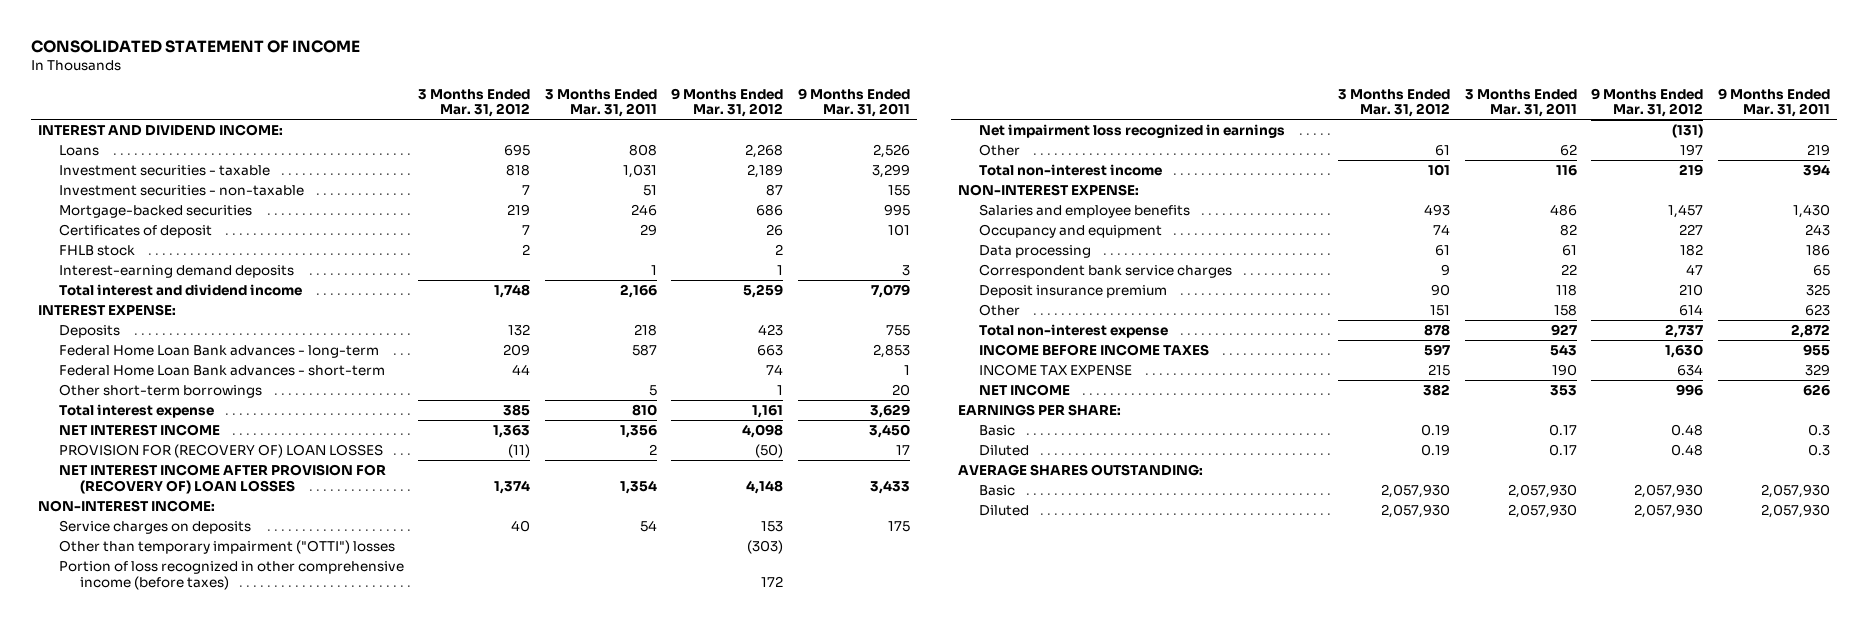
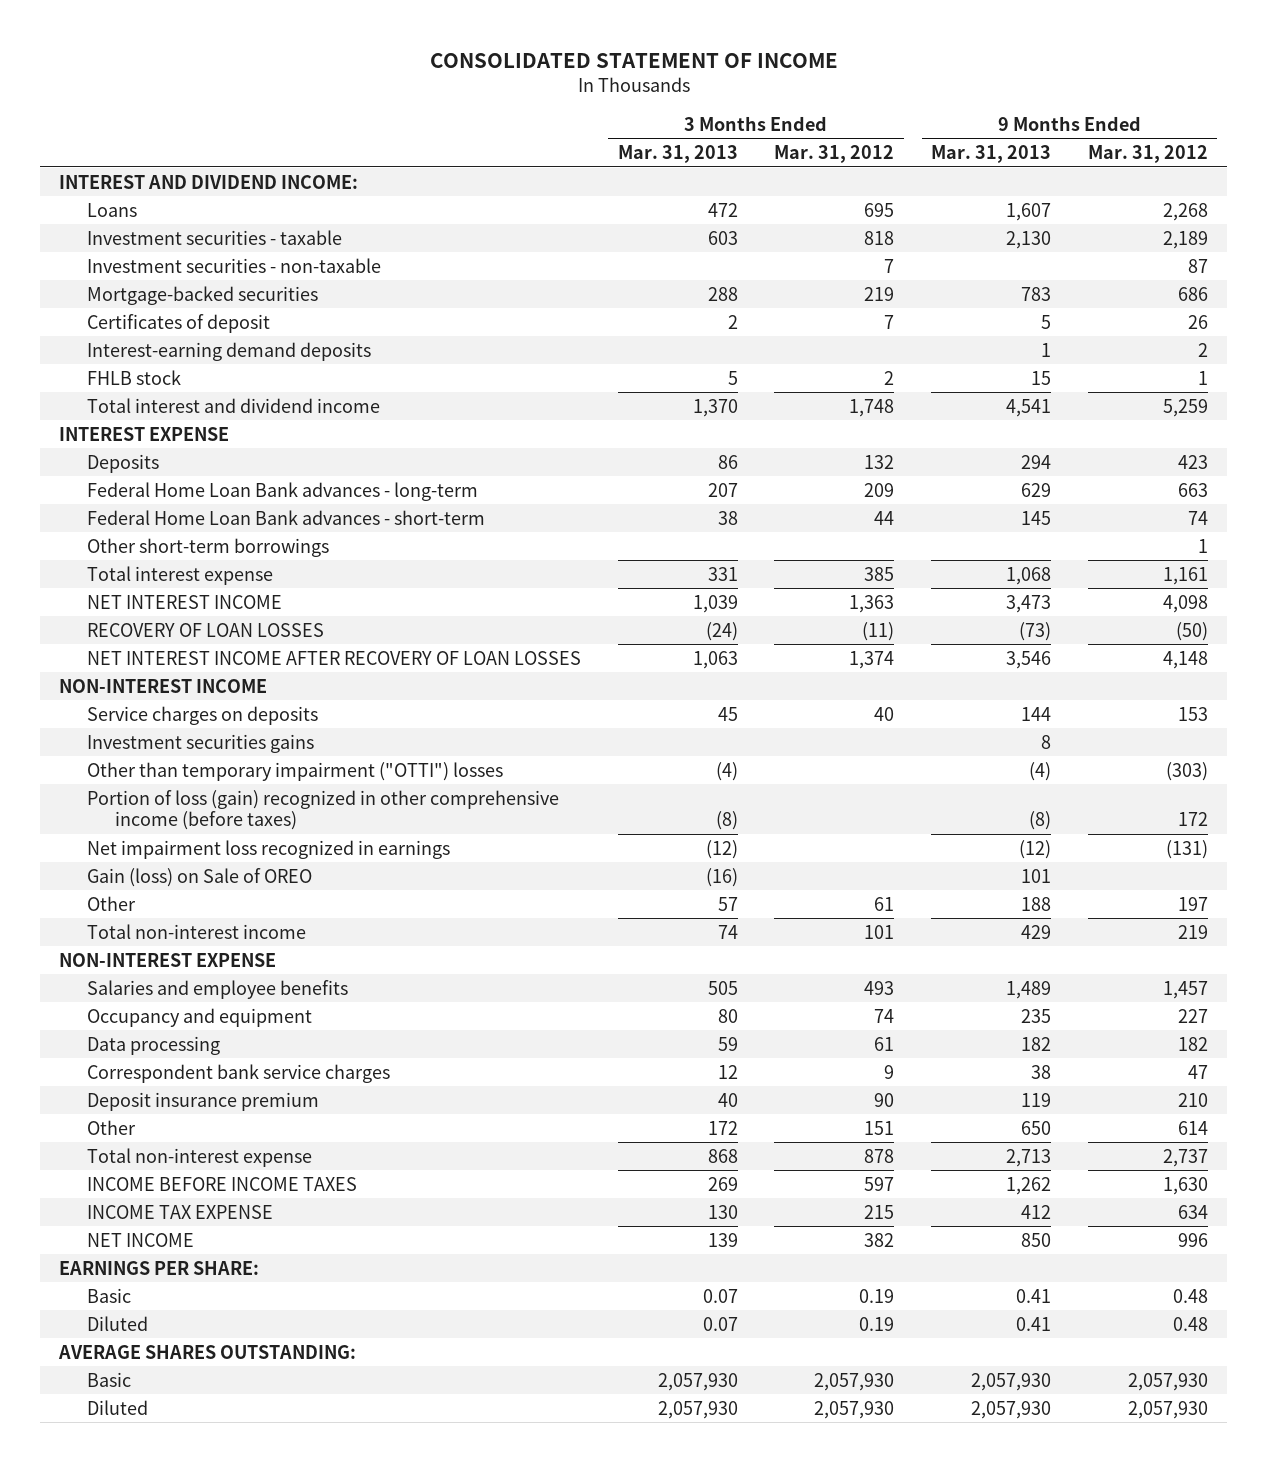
- | 3 Months Ended Mar. 31, 2012 | 3 Months Ended Mar. 31, 2011 | 9 Months Ended Mar. 31, 2012 | 9 Months Ended Mar. 31, 2011
+ | 3 Months Ended Mar. 31, 2013 | 3 Months Ended Mar. 31, 2012 | 9 Months Ended Mar. 31, 2013 | 9 Months Ended Mar. 31, 2012
- FHLB stock | 2 | | 2 |
- Interest-earning demand deposits | | 1 | 1 | 3
+ Interest-earning demand deposits | | | 1 | 2
+ FHLB stock | 5 | 2 | 15 | 1
- INTEREST EXPENSE:
+ INTEREST EXPENSE
- PROVISION FOR (RECOVERY OF) LOAN LOSSES | (11) | 2 | (50) | 17
- NET INTEREST INCOME AFTER PROVISION FOR (RECOVERY OF) LOAN LOSSES | 1,374 | 1,354 | 4,148 | 3,433
- NON-INTEREST INCOME:
+ RECOVERY OF LOAN LOSSES | (24) | (11) | (73) | (50)
+ NET INTEREST INCOME AFTER RECOVERY OF LOAN LOSSES | 1,063 | 1,374 | 3,546 | 4,148
+ NON-INTEREST INCOME
+ Investment securities gains | | | 8 |
- Portion of loss recognized in other comprehensive income (before taxes) | | | 172 |
+ Portion of loss (gain) recognized in other comprehensive income (before taxes) | (8) | | (8) | 172
+ Gain (loss) on Sale of OREO | (16) | | 101 |
- NON-INTEREST EXPENSE:
+ NON-INTEREST EXPENSE

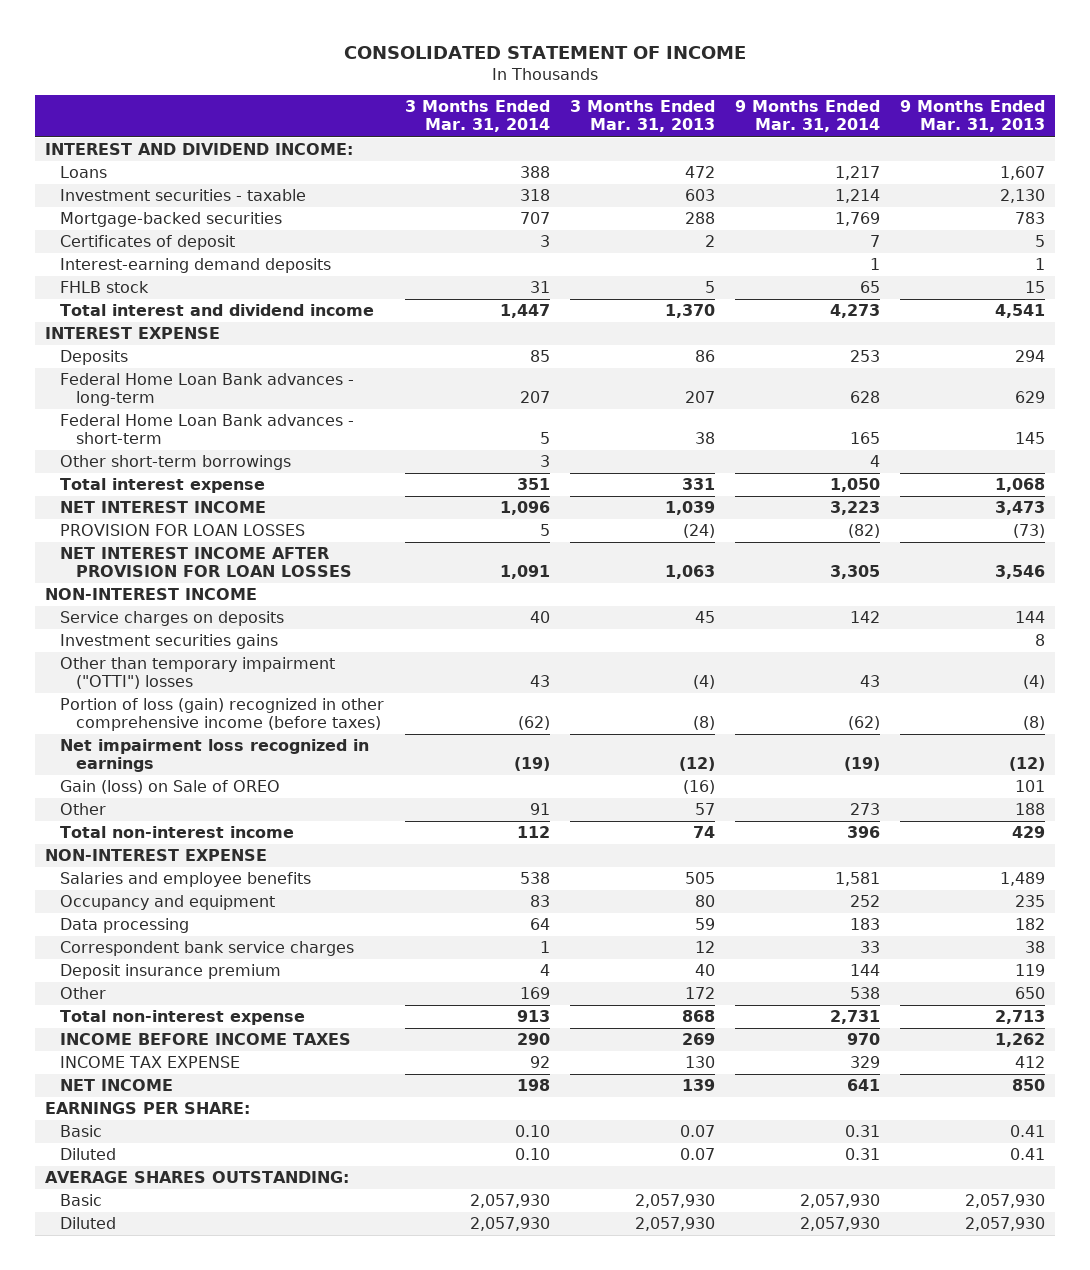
- | 3 Months Ended Mar. 31, 2013 | 3 Months Ended Mar. 31, 2012 | 9 Months Ended Mar. 31, 2013 | 9 Months Ended Mar. 31, 2012
+ | 3 Months Ended Mar. 31, 2014 | 3 Months Ended Mar. 31, 2013 | 9 Months Ended Mar. 31, 2014 | 9 Months Ended Mar. 31, 2013
- Investment securities - non-taxable | | 7 | | 87
- RECOVERY OF LOAN LOSSES | (24) | (11) | (73) | (50)
- NET INTEREST INCOME AFTER RECOVERY OF LOAN LOSSES | 1,063 | 1,374 | 3,546 | 4,148
+ PROVISION FOR LOAN LOSSES | 5 | (24) | (82) | (73)
+ NET INTEREST INCOME AFTER PROVISION FOR LOAN LOSSES | 1,091 | 1,063 | 3,305 | 3,546

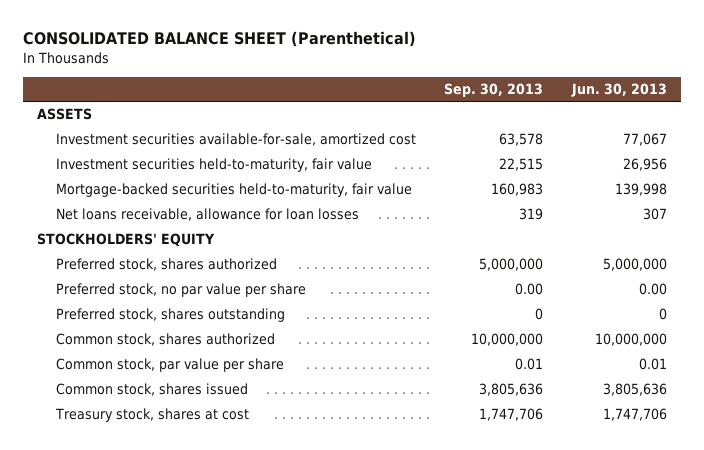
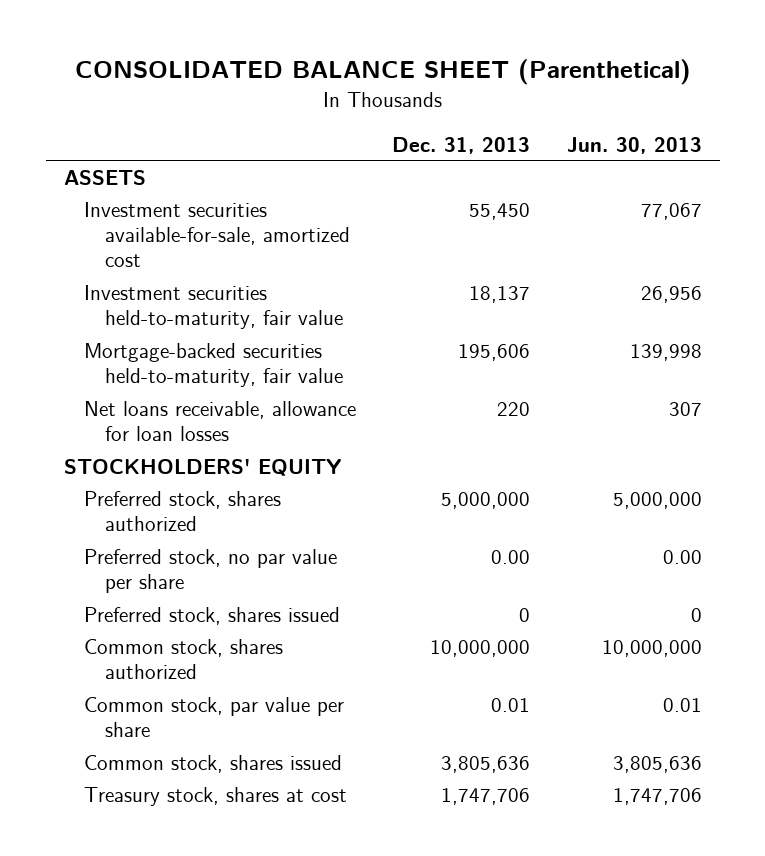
- | Sep. 30, 2013 | Jun. 30, 2013
+ | Dec. 31, 2013 | Jun. 30, 2013
- Preferred stock, shares outstanding | 0 | 0
+ Preferred stock, shares issued | 0 | 0

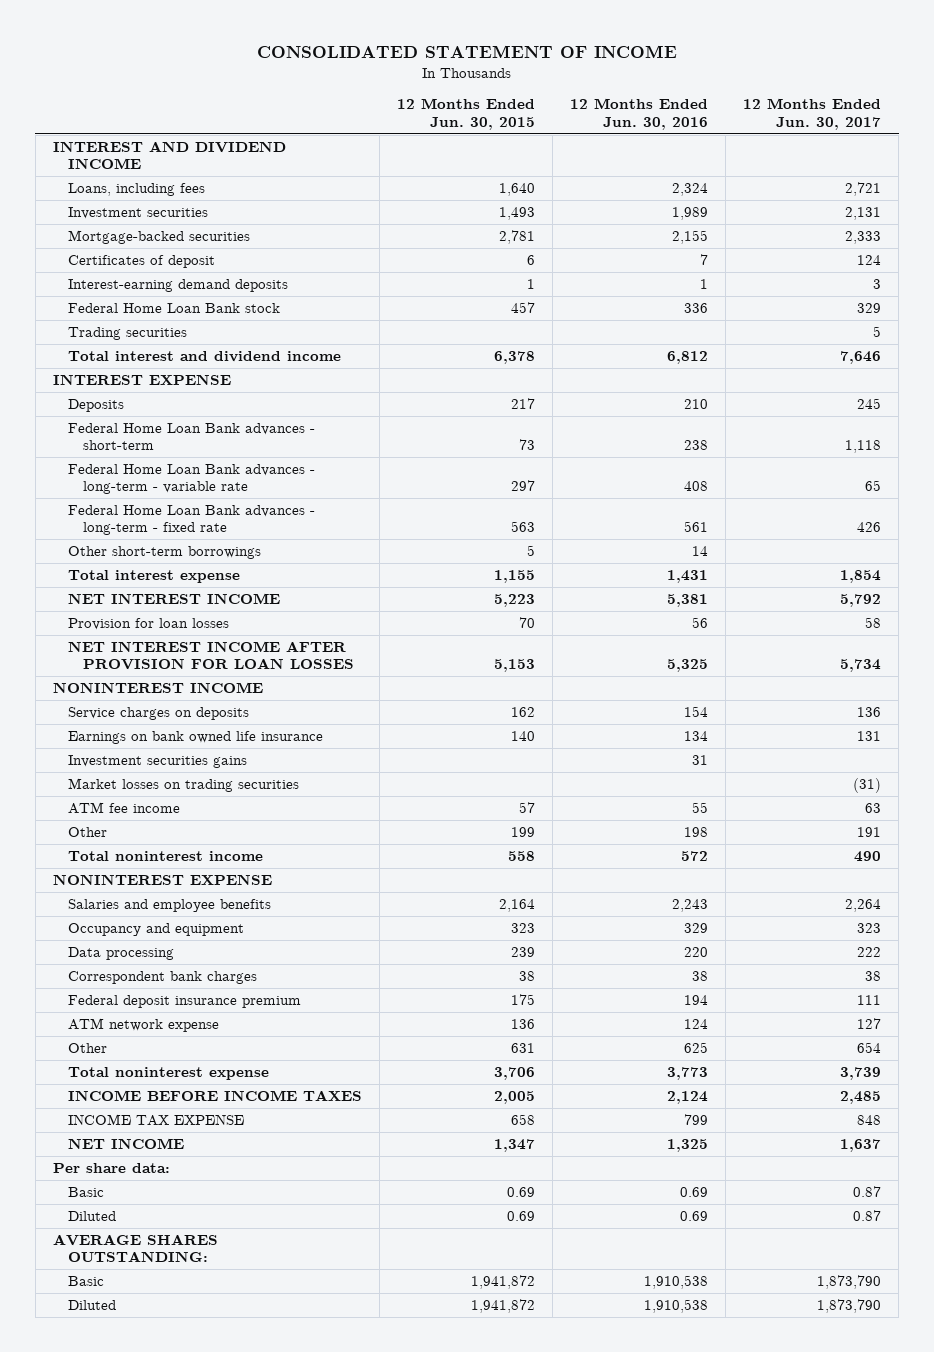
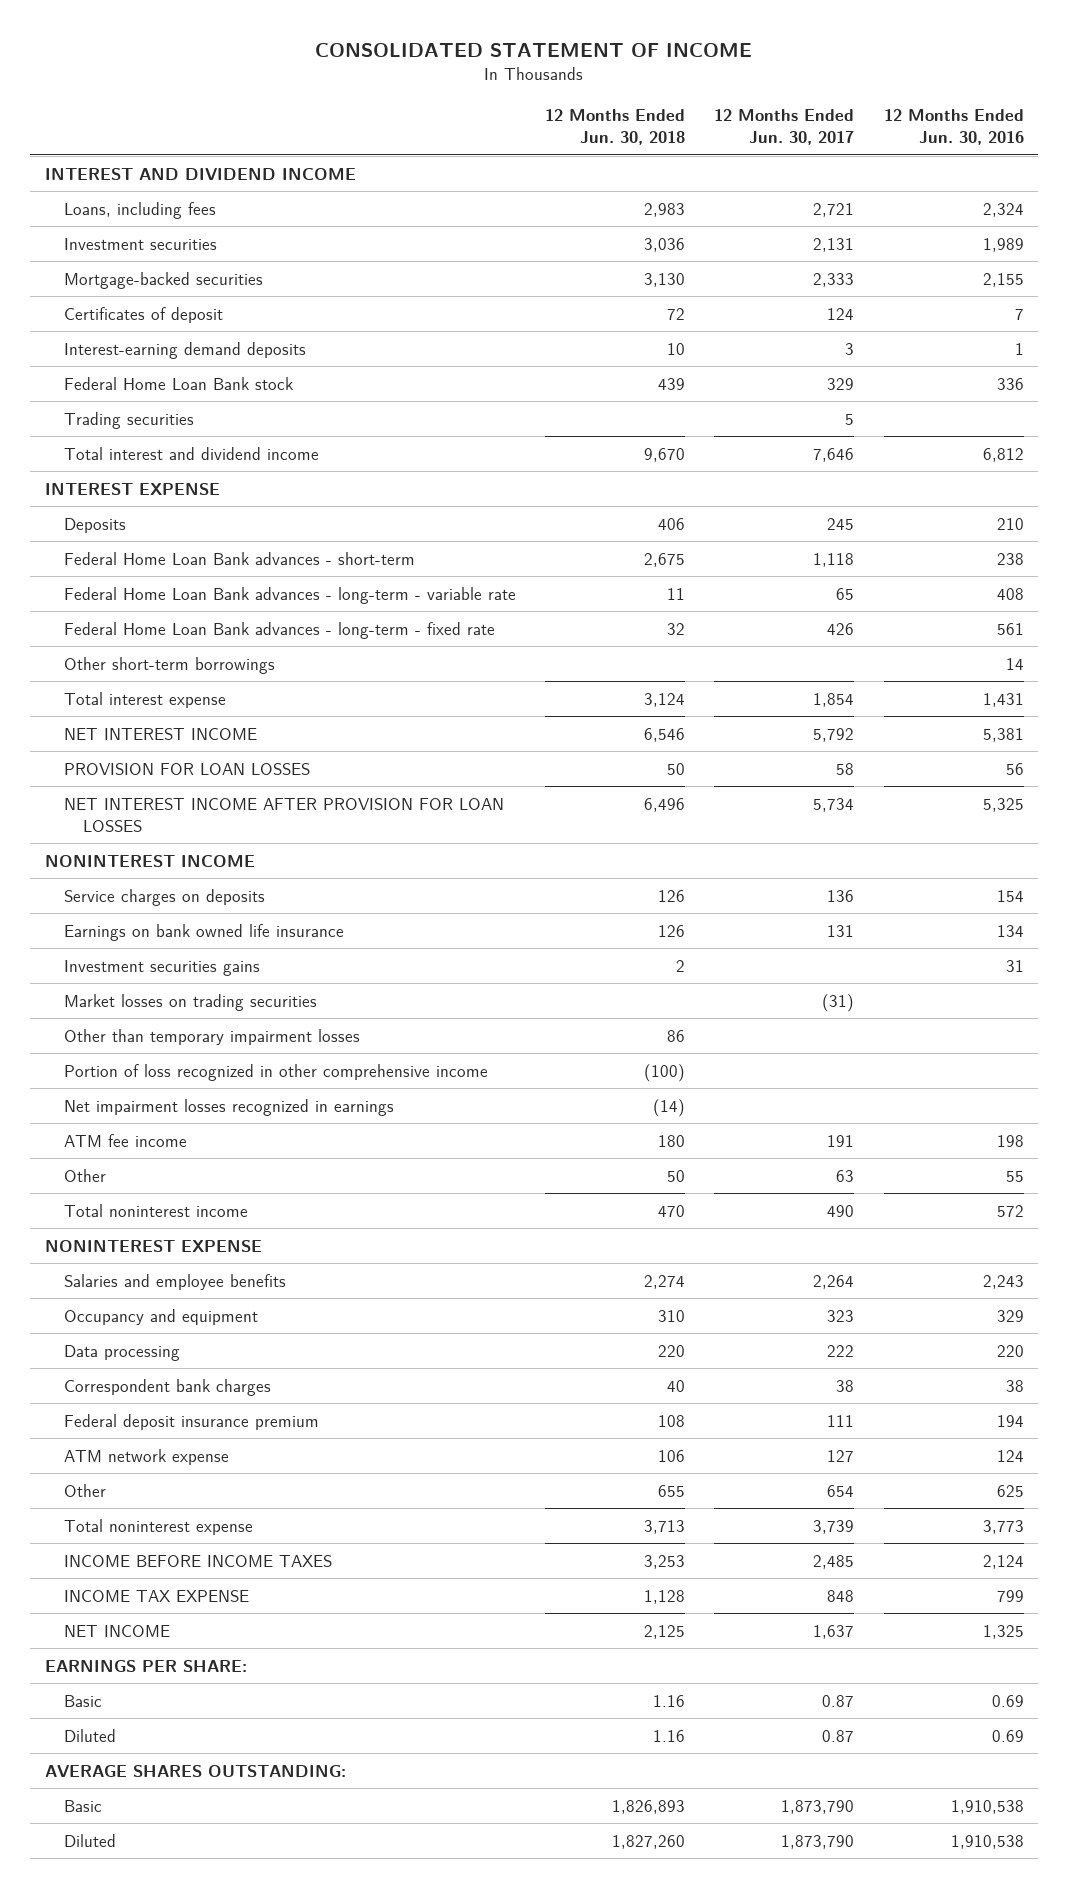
- | 12 Months Ended Jun. 30, 2015 | 12 Months Ended Jun. 30, 2016 | 12 Months Ended Jun. 30, 2017
+ | 12 Months Ended Jun. 30, 2018 | 12 Months Ended Jun. 30, 2017 | 12 Months Ended Jun. 30, 2016
- Provision for loan losses | 70 | 56 | 58
+ PROVISION FOR LOAN LOSSES | 50 | 58 | 56
- ATM fee income | 57 | 55 | 63
- Other | 199 | 198 | 191
+ Other than temporary impairment losses | 86 | |
+ Portion of loss recognized in other comprehensive income | (100) | |
+ Net impairment losses recognized in earnings | (14) | |
+ ATM fee income | 180 | 191 | 198
+ Other | 50 | 63 | 55
- Per share data:
+ EARNINGS PER SHARE:

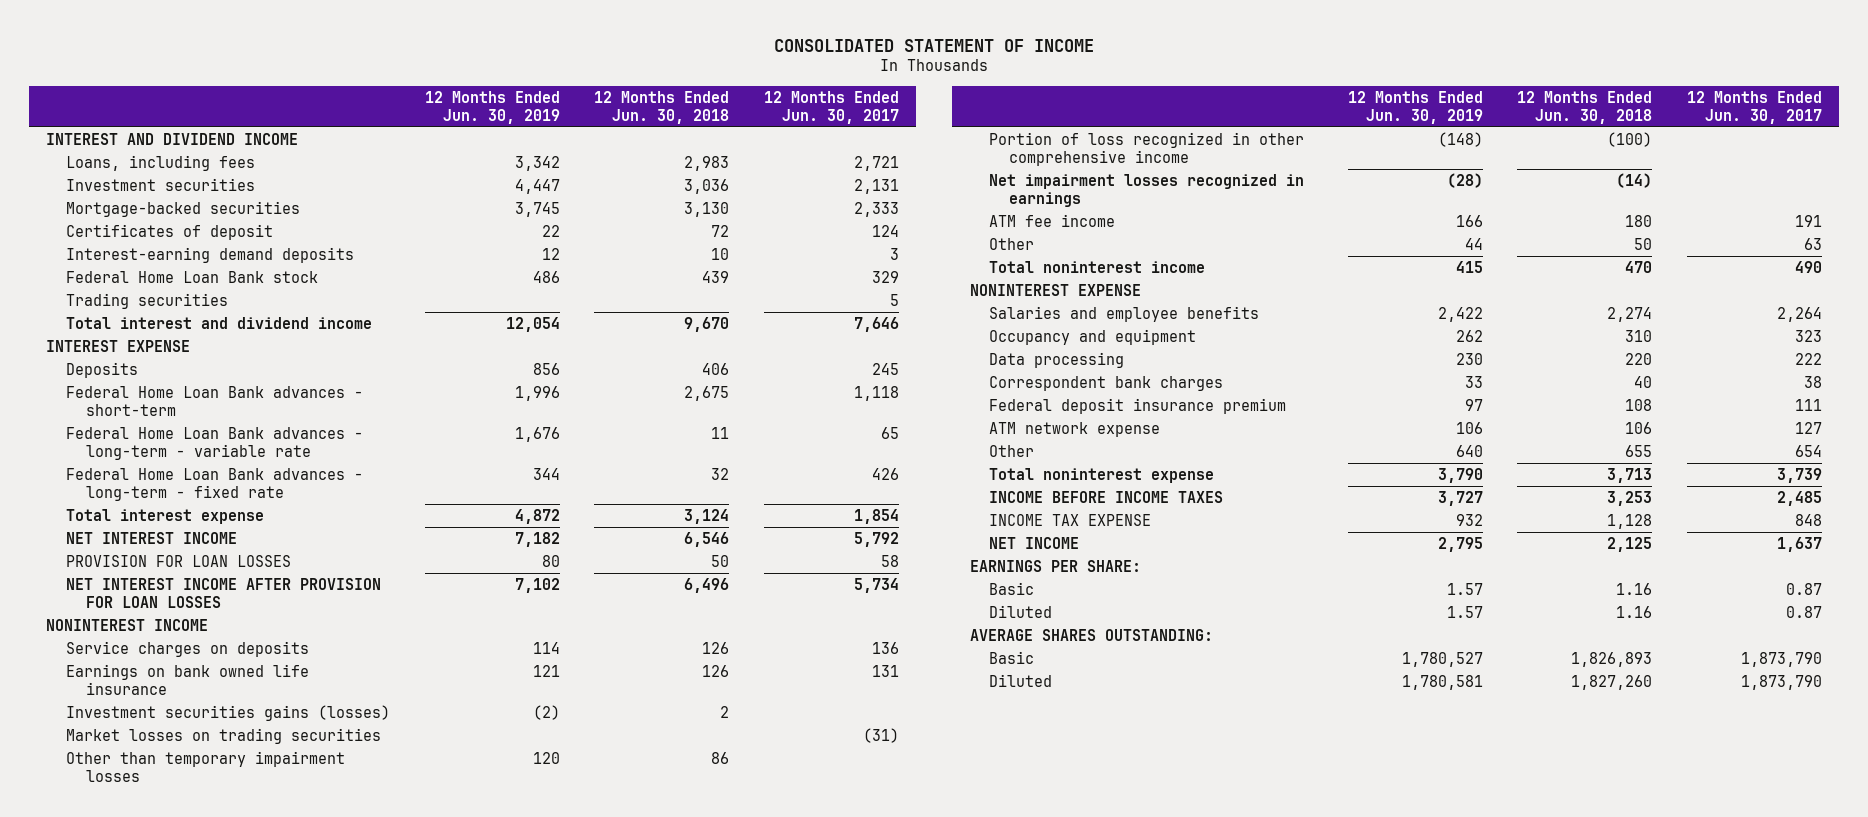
- | 12 Months Ended Jun. 30, 2018 | 12 Months Ended Jun. 30, 2017 | 12 Months Ended Jun. 30, 2016
+ | 12 Months Ended Jun. 30, 2019 | 12 Months Ended Jun. 30, 2018 | 12 Months Ended Jun. 30, 2017
- Other short-term borrowings | | | 14
- Investment securities gains | 2 | | 31
+ Investment securities gains (losses) | (2) | 2 |

